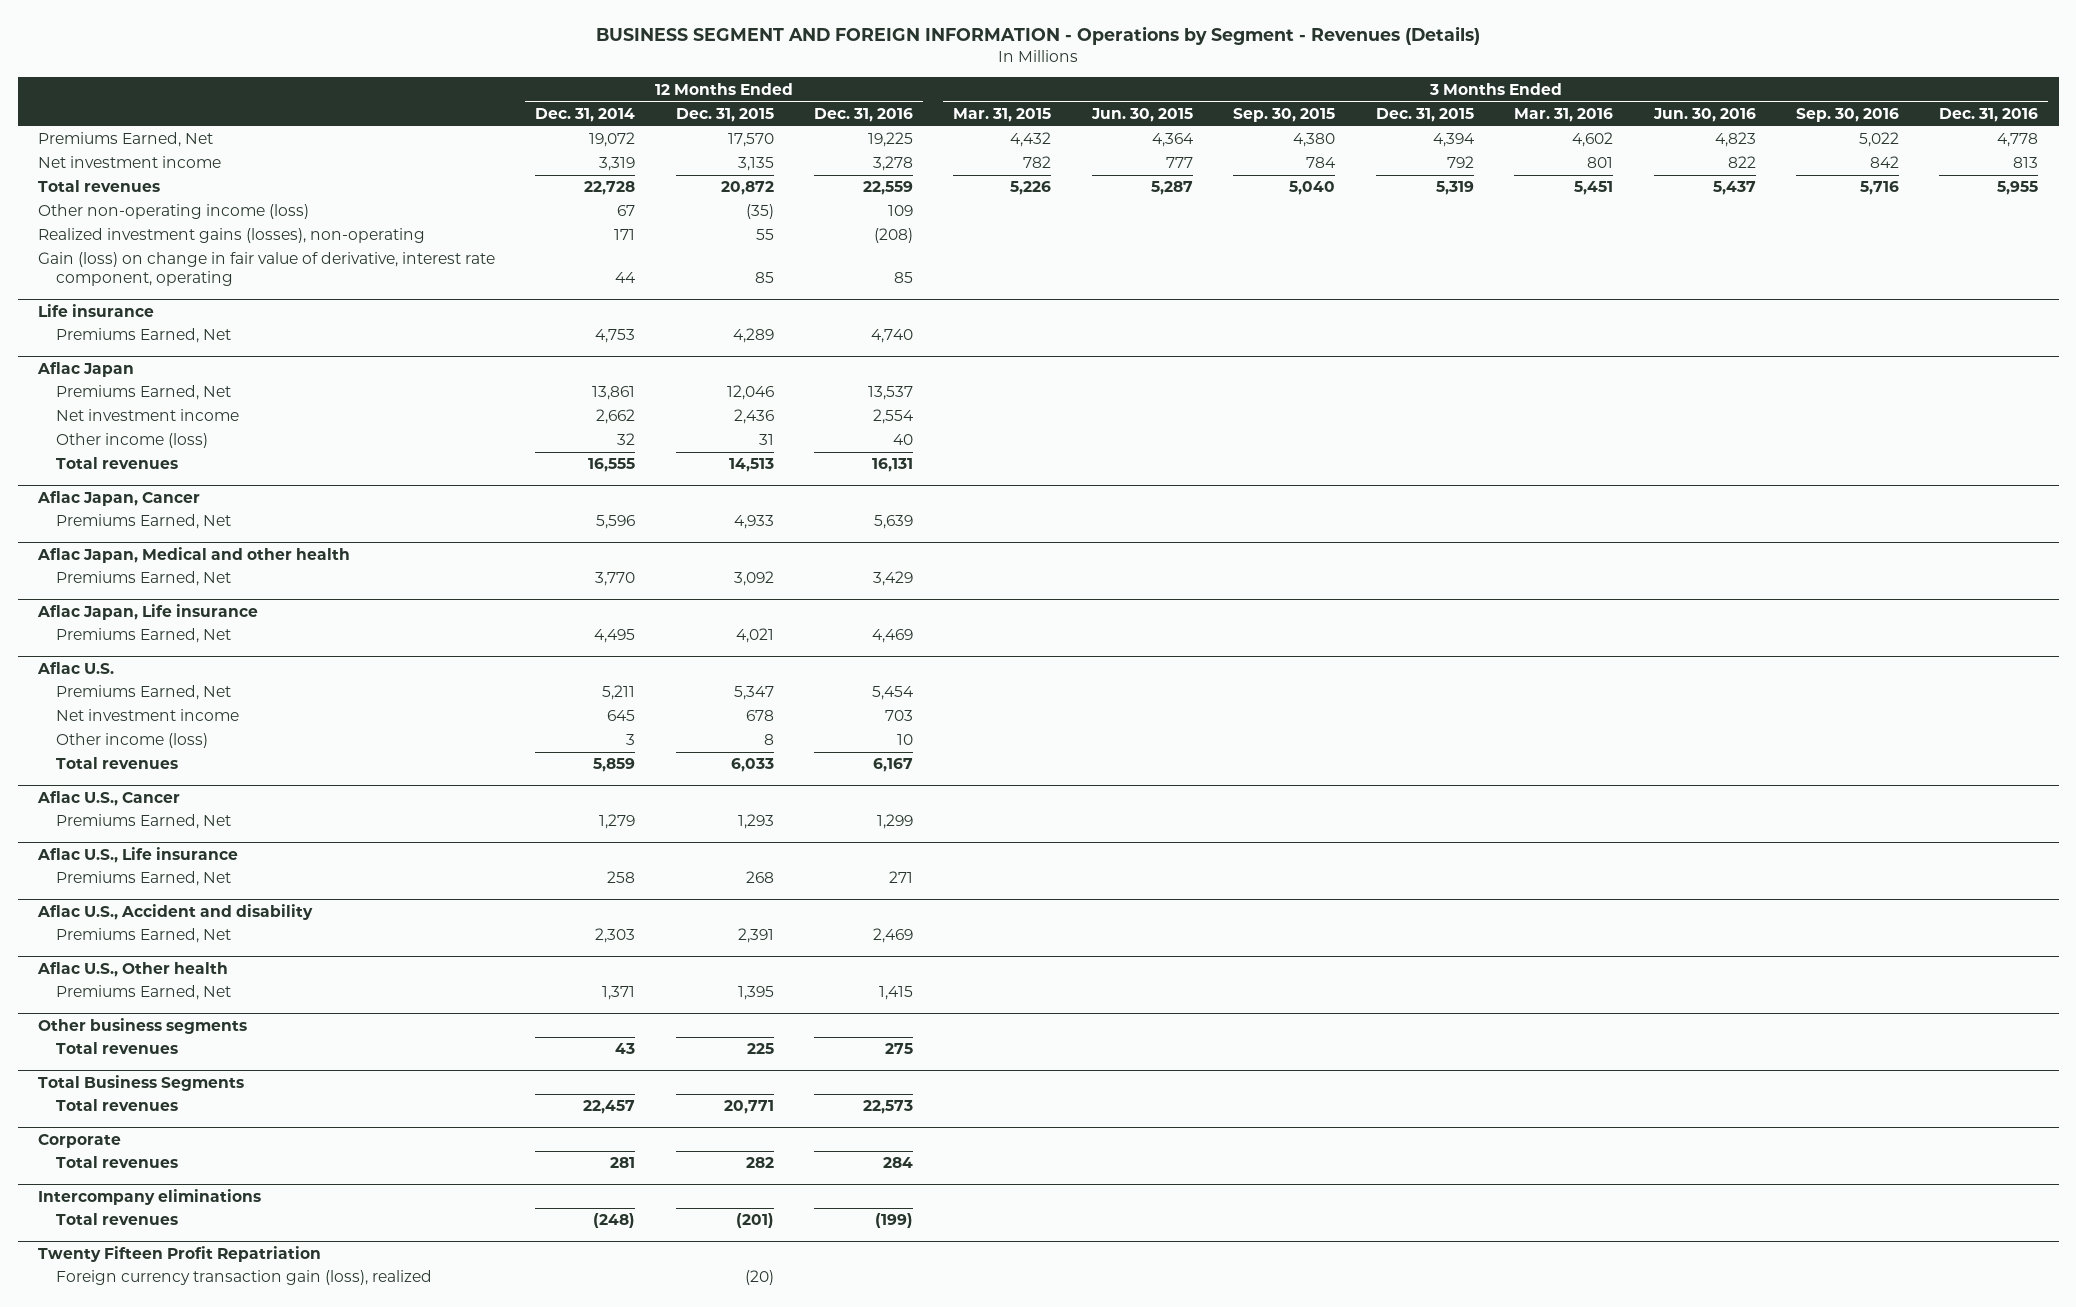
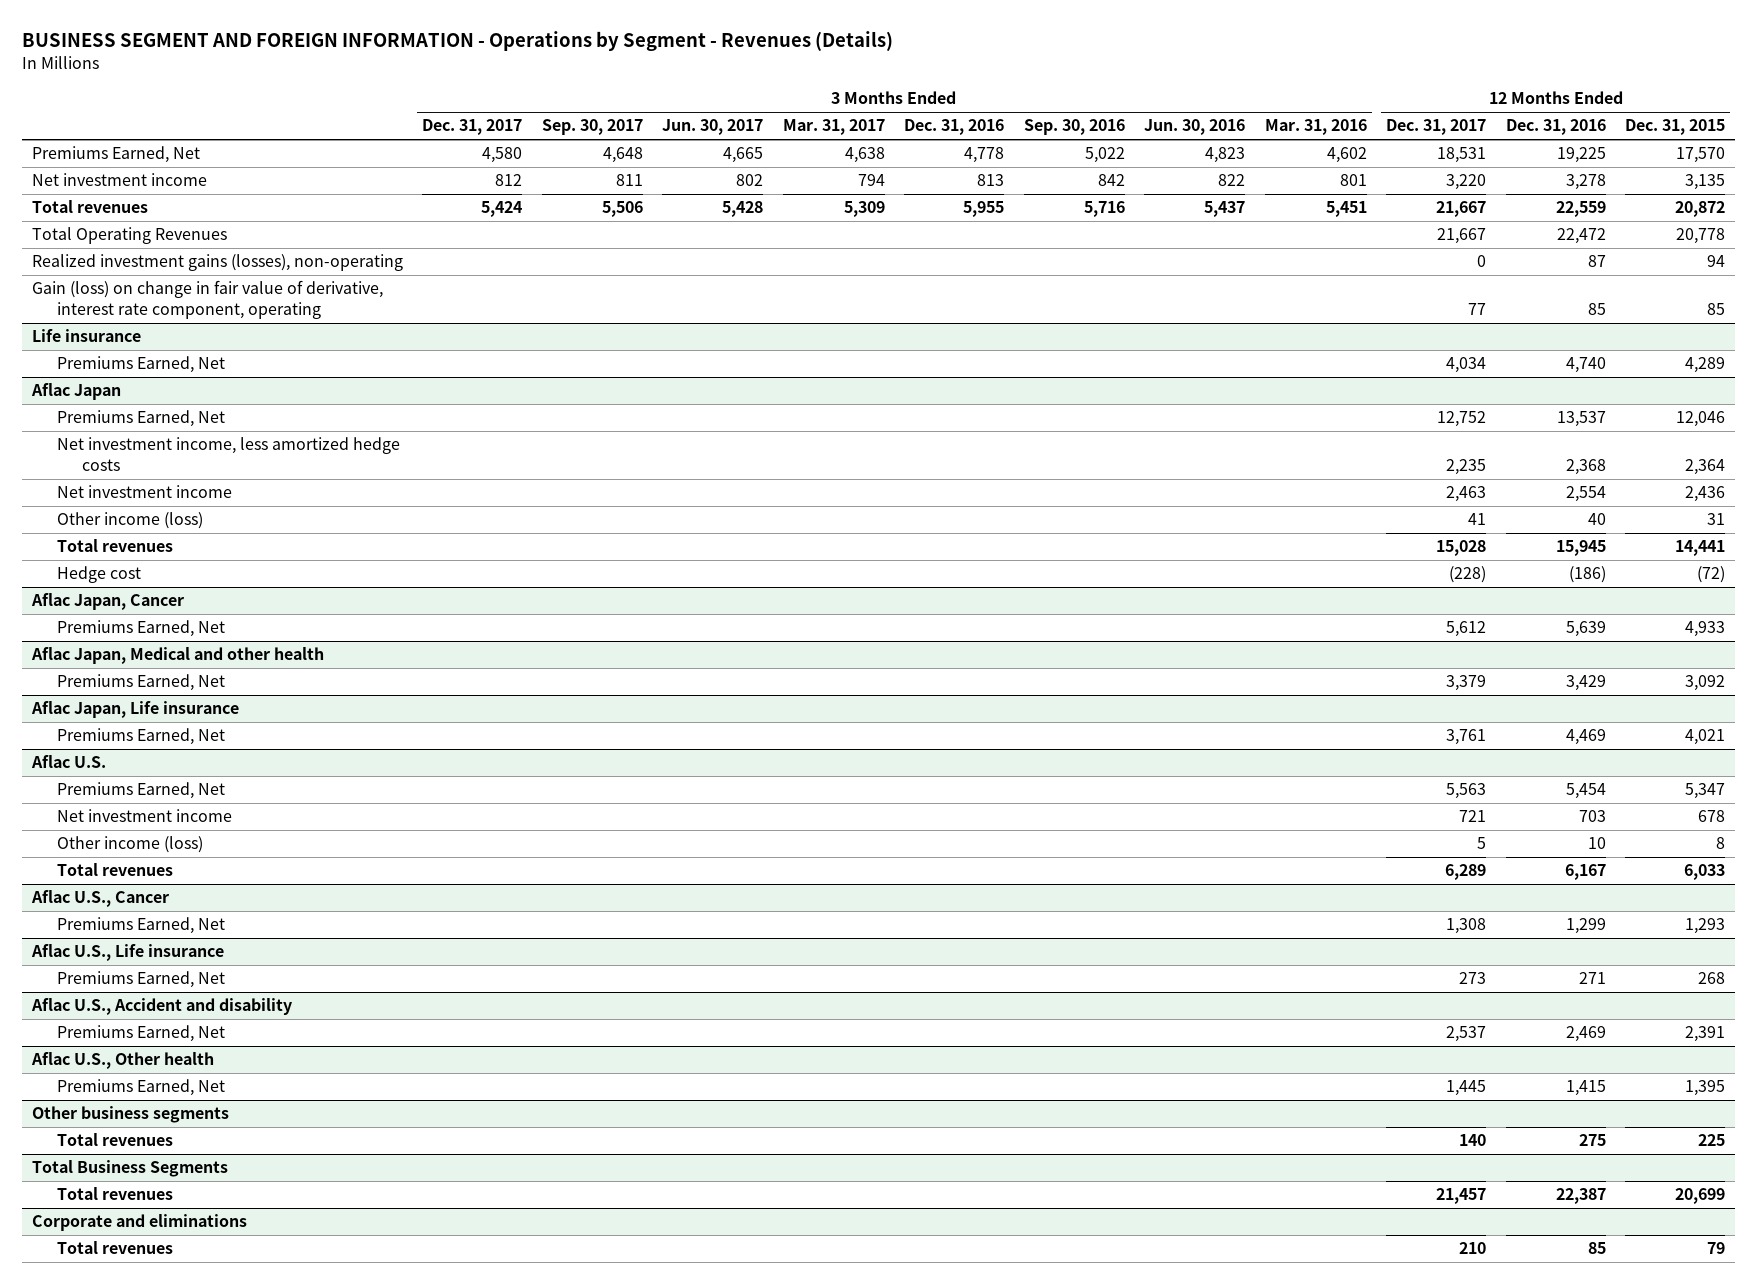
- | 12 Months Ended Dec. 31, 2014 | 12 Months Ended Dec. 31, 2015 | 12 Months Ended Dec. 31, 2016 | 3 Months Ended Mar. 31, 2015 | 3 Months Ended Jun. 30, 2015 | 3 Months Ended Sep. 30, 2015 | 3 Months Ended Dec. 31, 2015 | 3 Months Ended Mar. 31, 2016 | 3 Months Ended Jun. 30, 2016 | 3 Months Ended Sep. 30, 2016 | 3 Months Ended Dec. 31, 2016
+ | 3 Months Ended Dec. 31, 2017 | 3 Months Ended Sep. 30, 2017 | 3 Months Ended Jun. 30, 2017 | 3 Months Ended Mar. 31, 2017 | 3 Months Ended Dec. 31, 2016 | 3 Months Ended Sep. 30, 2016 | 3 Months Ended Jun. 30, 2016 | 3 Months Ended Mar. 31, 2016 | 12 Months Ended Dec. 31, 2017 | 12 Months Ended Dec. 31, 2016 | 12 Months Ended Dec. 31, 2015
- Other non-operating income (loss) | 67 | (35) | 109 | | | | | | | |
- Realized investment gains (losses), non-operating | 171 | 55 | (208) | | | | | | | |
+ Total Operating Revenues | | | | | | | | | 21,667 | 22,472 | 20,778
+ Realized investment gains (losses), non-operating | | | | | | | | | 0 | 87 | 94
@ Aflac Japan
+ Net investment income, less amortized hedge costs | | | | | | | | | 2,235 | 2,368 | 2,364
- Total revenues | 16,555 | 14,513 | 16,131 | | | | | | | |
+ Total revenues | | | | | | | | | 15,028 | 15,945 | 14,441
+ Hedge cost | | | | | | | | | (228) | (186) | (72)
@ Total Business Segments
- Total revenues | 22,457 | 20,771 | 22,573 | | | | | | | |
- Corporate
- Total revenues | 281 | 282 | 284 | | | | | | | |
- Intercompany eliminations
- Total revenues | (248) | (201) | (199) | | | | | | | |
- Twenty Fifteen Profit Repatriation
- Foreign currency transaction gain (loss), realized | | (20) | | | | | | | | |
@ Total Business Segments
+ Total revenues | | | | | | | | | 21,457 | 22,387 | 20,699
+ Corporate and eliminations
+ Total revenues | | | | | | | | | 210 | 85 | 79

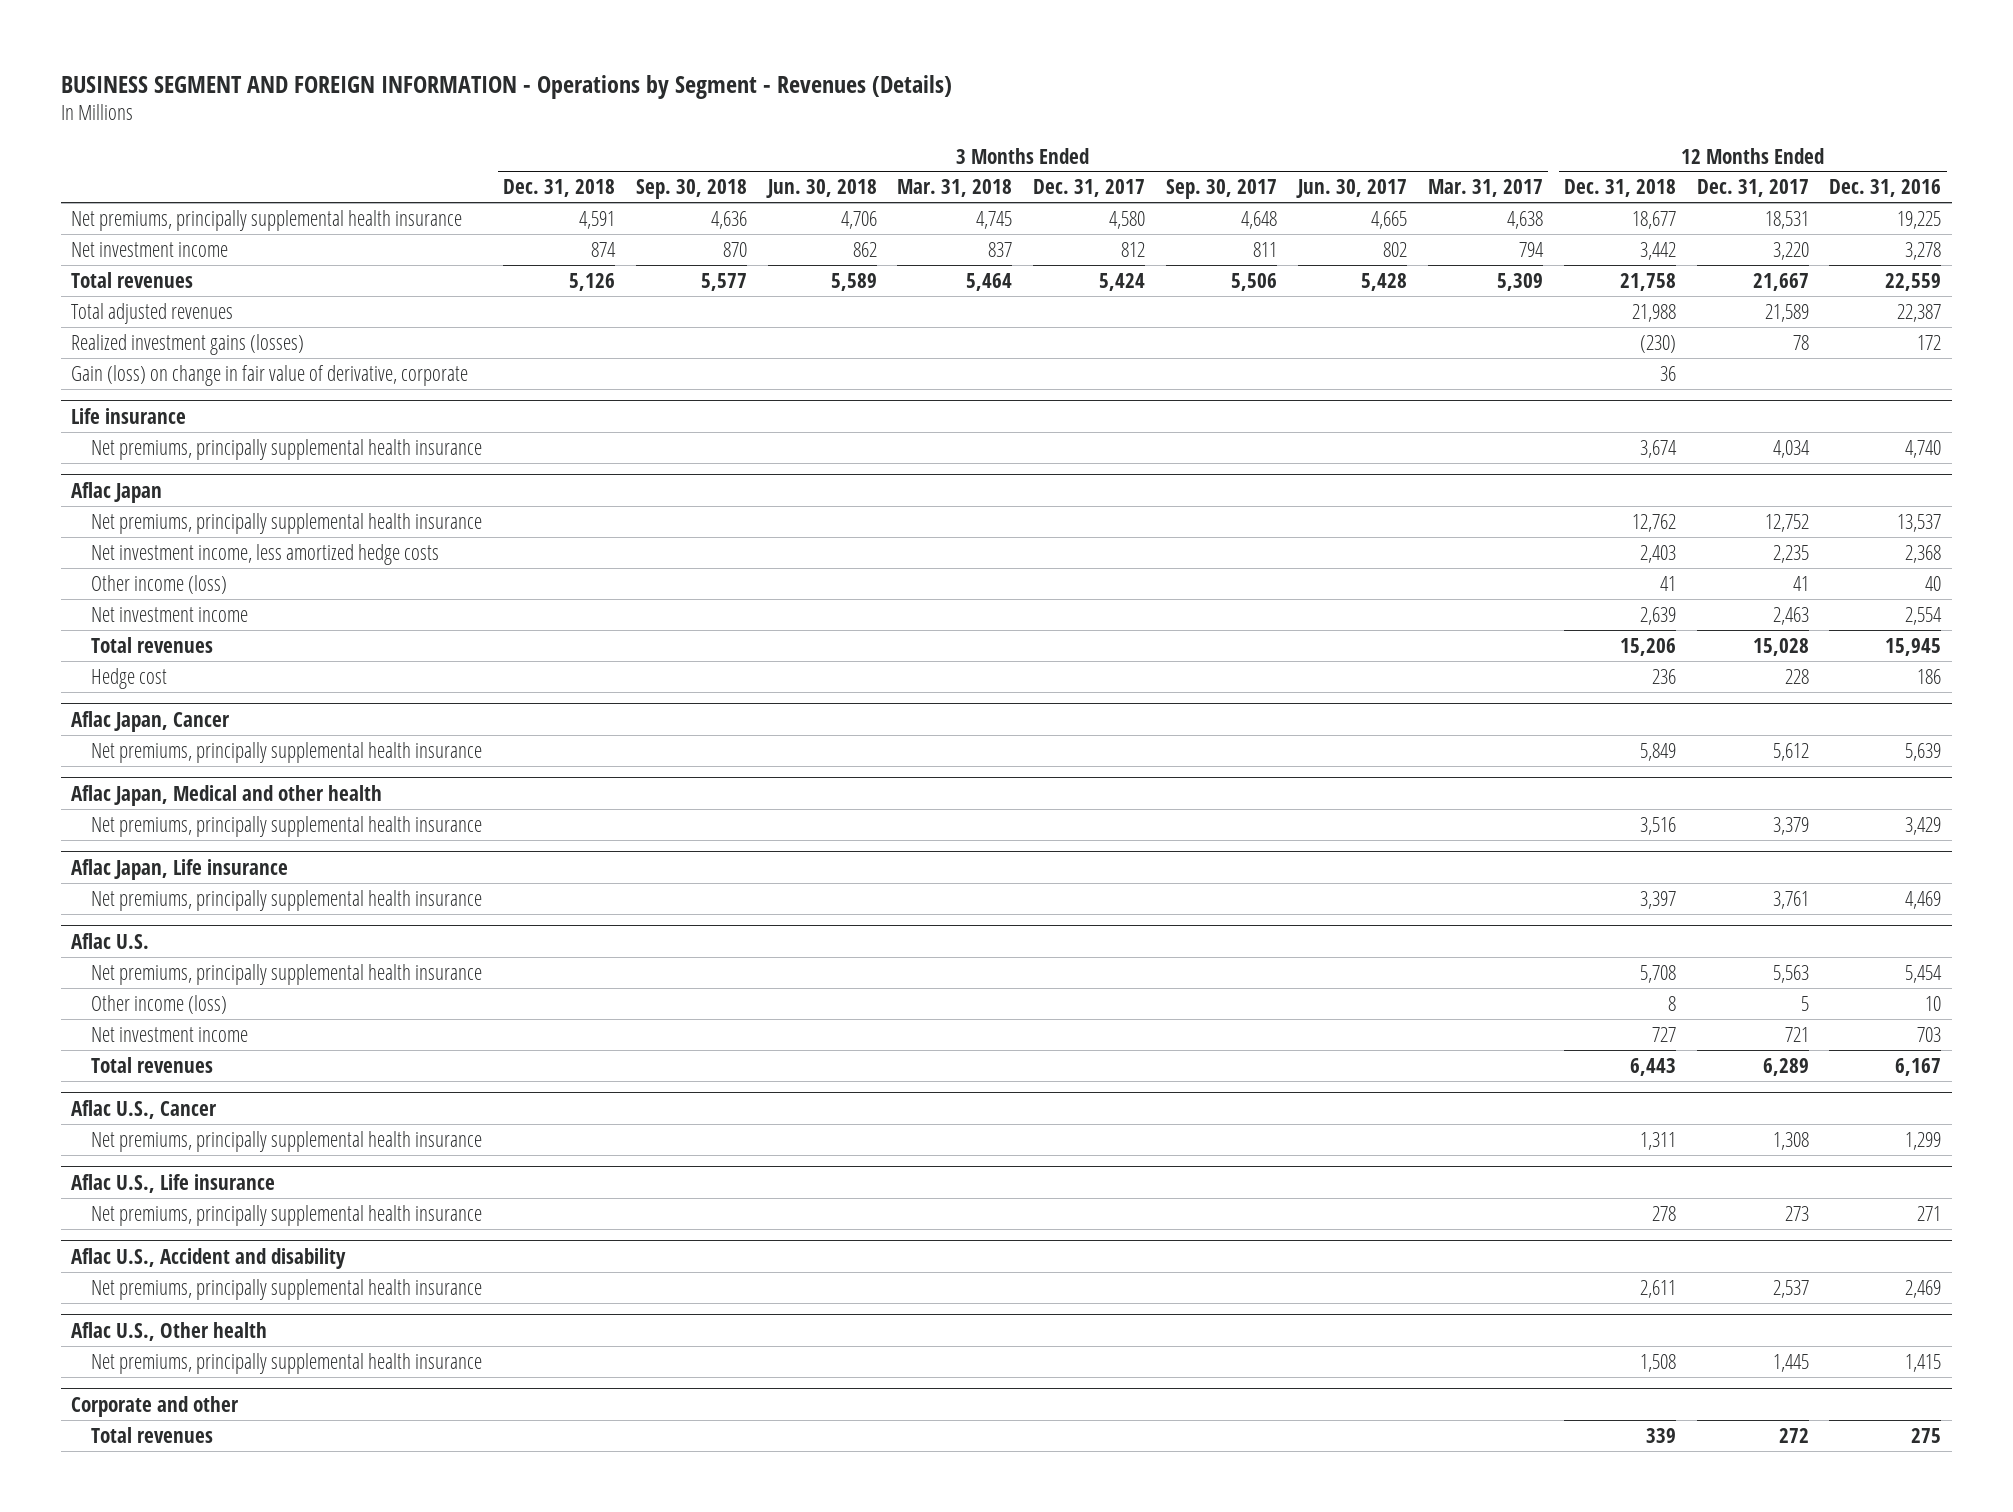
- | 3 Months Ended Dec. 31, 2017 | 3 Months Ended Sep. 30, 2017 | 3 Months Ended Jun. 30, 2017 | 3 Months Ended Mar. 31, 2017 | 3 Months Ended Dec. 31, 2016 | 3 Months Ended Sep. 30, 2016 | 3 Months Ended Jun. 30, 2016 | 3 Months Ended Mar. 31, 2016 | 12 Months Ended Dec. 31, 2017 | 12 Months Ended Dec. 31, 2016 | 12 Months Ended Dec. 31, 2015
+ | 3 Months Ended Dec. 31, 2018 | 3 Months Ended Sep. 30, 2018 | 3 Months Ended Jun. 30, 2018 | 3 Months Ended Mar. 31, 2018 | 3 Months Ended Dec. 31, 2017 | 3 Months Ended Sep. 30, 2017 | 3 Months Ended Jun. 30, 2017 | 3 Months Ended Mar. 31, 2017 | 12 Months Ended Dec. 31, 2018 | 12 Months Ended Dec. 31, 2017 | 12 Months Ended Dec. 31, 2016
- Premiums Earned, Net | 4,580 | 4,648 | 4,665 | 4,638 | 4,778 | 5,022 | 4,823 | 4,602 | 18,531 | 19,225 | 17,570
+ Net premiums, principally supplemental health insurance | 4,591 | 4,636 | 4,706 | 4,745 | 4,580 | 4,648 | 4,665 | 4,638 | 18,677 | 18,531 | 19,225
- Total Operating Revenues | | | | | | | | | 21,667 | 22,472 | 20,778
- Realized investment gains (losses), non-operating | | | | | | | | | 0 | 87 | 94
- Gain (loss) on change in fair value of derivative, interest rate component, operating | | | | | | | | | 77 | 85 | 85
+ Total adjusted revenues | | | | | | | | | 21,988 | 21,589 | 22,387
+ Realized investment gains (losses) | | | | | | | | | (230) | 78 | 172
+ Gain (loss) on change in fair value of derivative, corporate | | | | | | | | | 36 | |
@ Life insurance
- Premiums Earned, Net | | | | | | | | | 4,034 | 4,740 | 4,289
+ Net premiums, principally supplemental health insurance | | | | | | | | | 3,674 | 4,034 | 4,740
@ Aflac Japan
- Premiums Earned, Net | | | | | | | | | 12,752 | 13,537 | 12,046
+ Net premiums, principally supplemental health insurance | | | | | | | | | 12,762 | 12,752 | 13,537
moved down: Net investment income | | | | | | | | | 2,639 | 2,463 | 2,554
- Hedge cost | | | | | | | | | (228) | (186) | (72)
+ Hedge cost | | | | | | | | | 236 | 228 | 186
@ Aflac Japan, Cancer
- Premiums Earned, Net | | | | | | | | | 5,612 | 5,639 | 4,933
+ Net premiums, principally supplemental health insurance | | | | | | | | | 5,849 | 5,612 | 5,639
@ Aflac Japan, Medical and other health
- Premiums Earned, Net | | | | | | | | | 3,379 | 3,429 | 3,092
+ Net premiums, principally supplemental health insurance | | | | | | | | | 3,516 | 3,379 | 3,429
@ Aflac Japan, Life insurance
- Premiums Earned, Net | | | | | | | | | 3,761 | 4,469 | 4,021
+ Net premiums, principally supplemental health insurance | | | | | | | | | 3,397 | 3,761 | 4,469
@ Aflac U.S.
- Premiums Earned, Net | | | | | | | | | 5,563 | 5,454 | 5,347
+ Net premiums, principally supplemental health insurance | | | | | | | | | 5,708 | 5,563 | 5,454
moved down: Net investment income | | | | | | | | | 727 | 721 | 703
@ Aflac U.S., Cancer
- Premiums Earned, Net | | | | | | | | | 1,308 | 1,299 | 1,293
+ Net premiums, principally supplemental health insurance | | | | | | | | | 1,311 | 1,308 | 1,299
@ Aflac U.S., Life insurance
- Premiums Earned, Net | | | | | | | | | 273 | 271 | 268
+ Net premiums, principally supplemental health insurance | | | | | | | | | 278 | 273 | 271
@ Aflac U.S., Accident and disability
- Premiums Earned, Net | | | | | | | | | 2,537 | 2,469 | 2,391
+ Net premiums, principally supplemental health insurance | | | | | | | | | 2,611 | 2,537 | 2,469
@ Aflac U.S., Other health
- Premiums Earned, Net | | | | | | | | | 1,445 | 1,415 | 1,395
- Other business segments
- Total revenues | | | | | | | | | 140 | 275 | 225
- Total Business Segments
- Total revenues | | | | | | | | | 21,457 | 22,387 | 20,699
- Corporate and eliminations
- Total revenues | | | | | | | | | 210 | 85 | 79
@ Aflac U.S., Other health
+ Net premiums, principally supplemental health insurance | | | | | | | | | 1,508 | 1,445 | 1,415
+ Corporate and other
+ Total revenues | | | | | | | | | 339 | 272 | 275

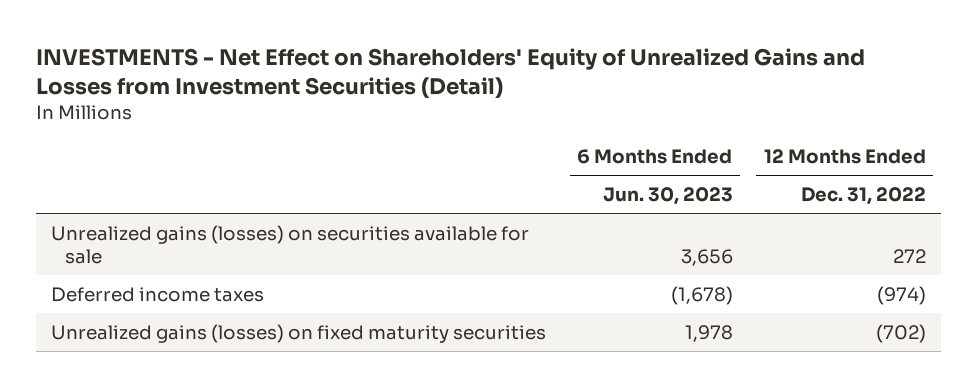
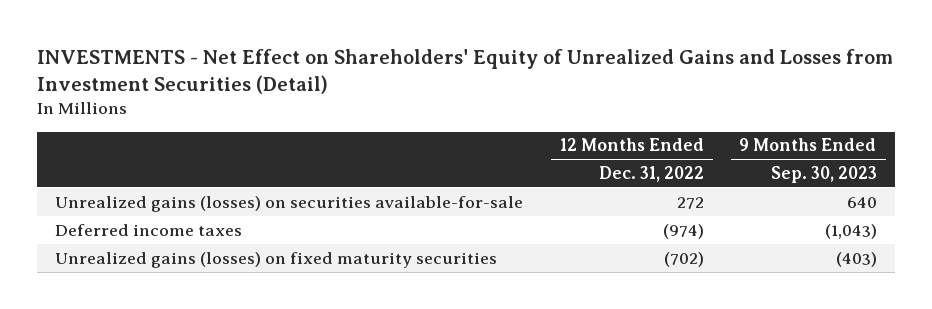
- | 6 Months Ended Jun. 30, 2023 | 12 Months Ended Dec. 31, 2022
+ | 12 Months Ended Dec. 31, 2022 | 9 Months Ended Sep. 30, 2023
- Unrealized gains (losses) on securities available for sale | 3,656 | 272
+ Unrealized gains (losses) on securities available-for-sale | 272 | 640

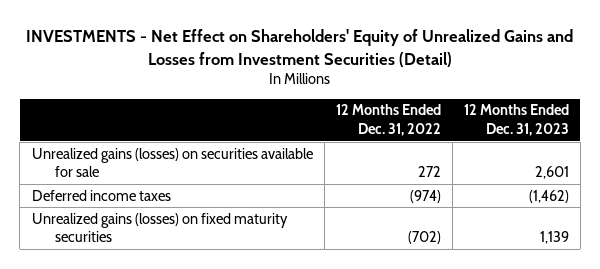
- | 12 Months Ended Dec. 31, 2022 | 9 Months Ended Sep. 30, 2023
+ | 12 Months Ended Dec. 31, 2022 | 12 Months Ended Dec. 31, 2023
- Unrealized gains (losses) on securities available-for-sale | 272 | 640
+ Unrealized gains (losses) on securities available for sale | 272 | 2,601

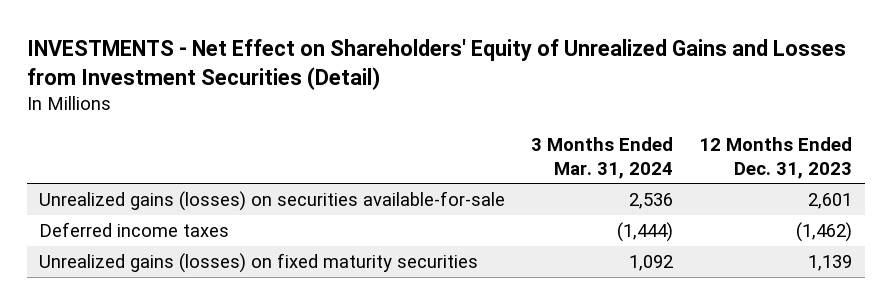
- | 12 Months Ended Dec. 31, 2022 | 12 Months Ended Dec. 31, 2023
+ | 3 Months Ended Mar. 31, 2024 | 12 Months Ended Dec. 31, 2023
- Unrealized gains (losses) on securities available for sale | 272 | 2,601
+ Unrealized gains (losses) on securities available-for-sale | 2,536 | 2,601

